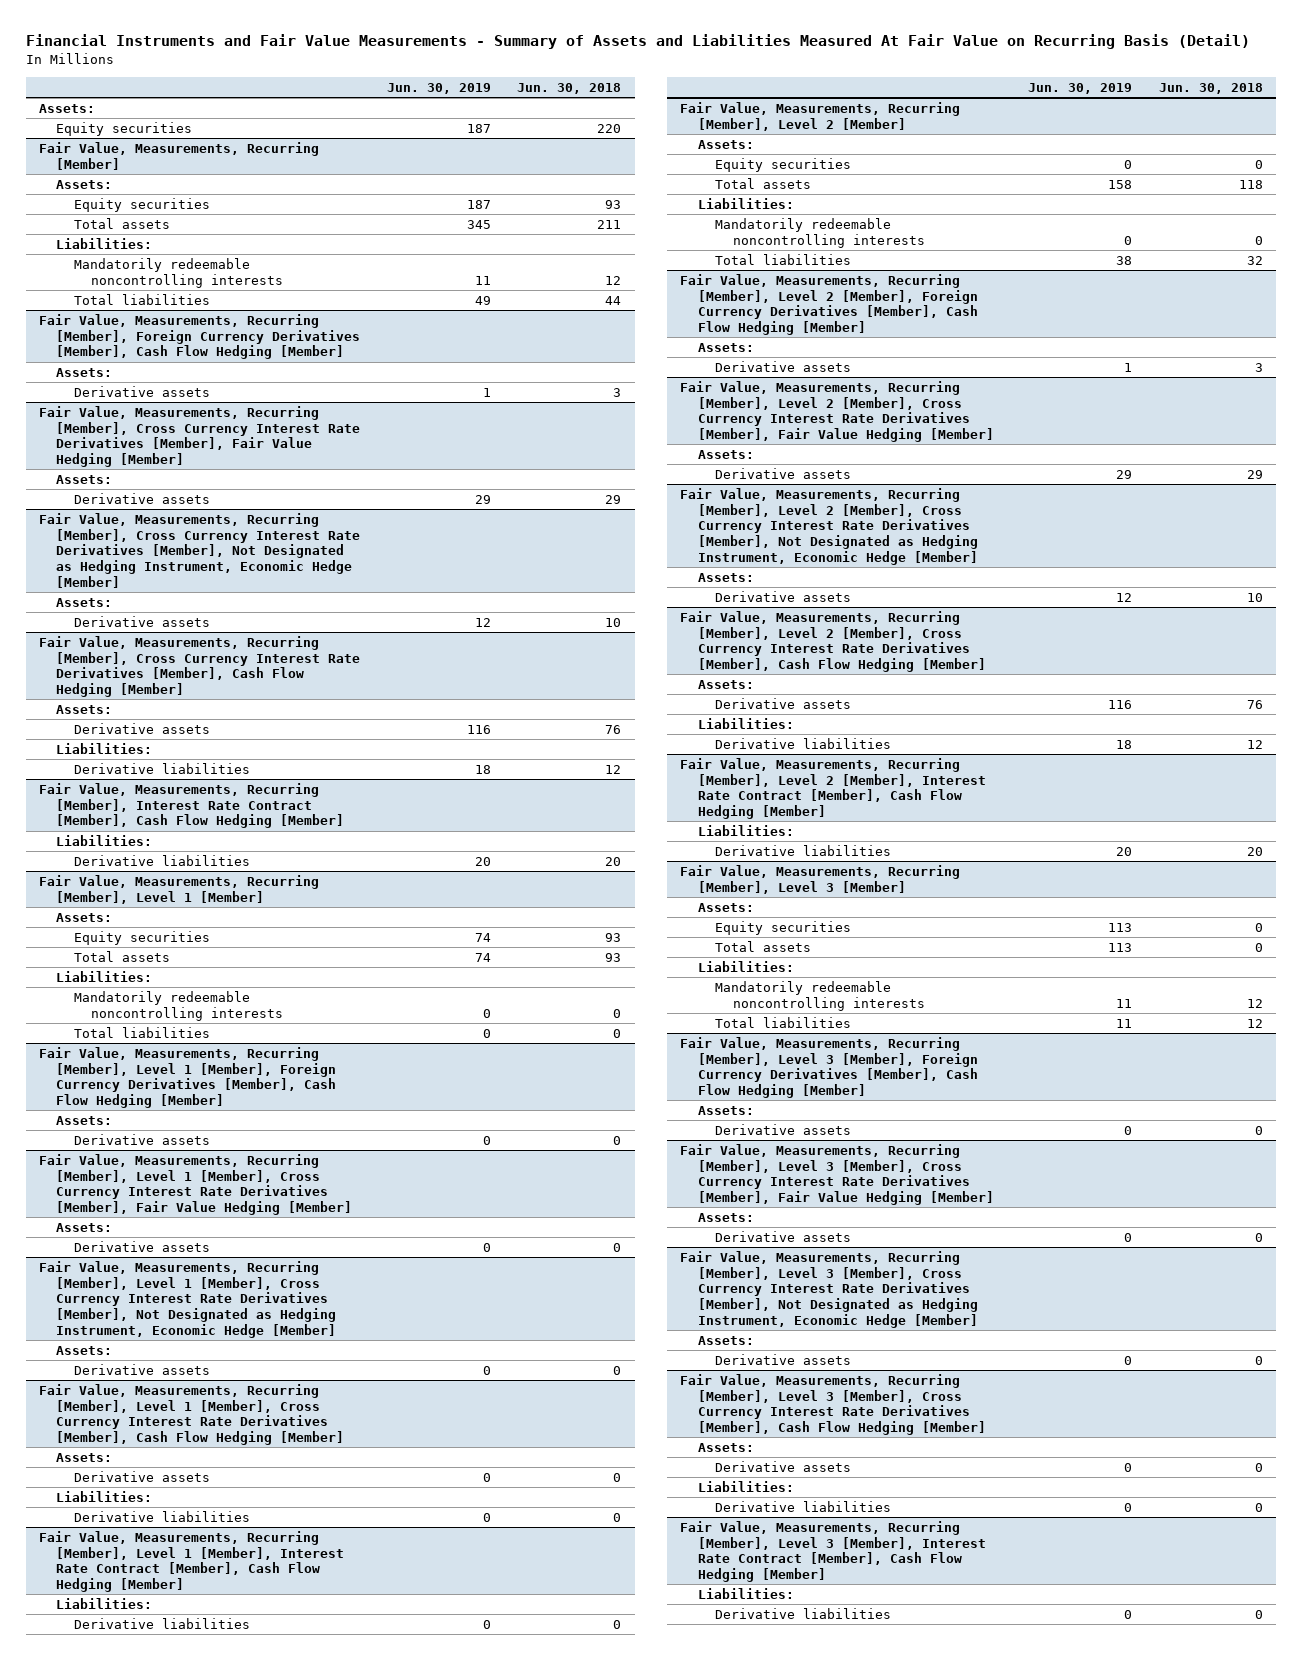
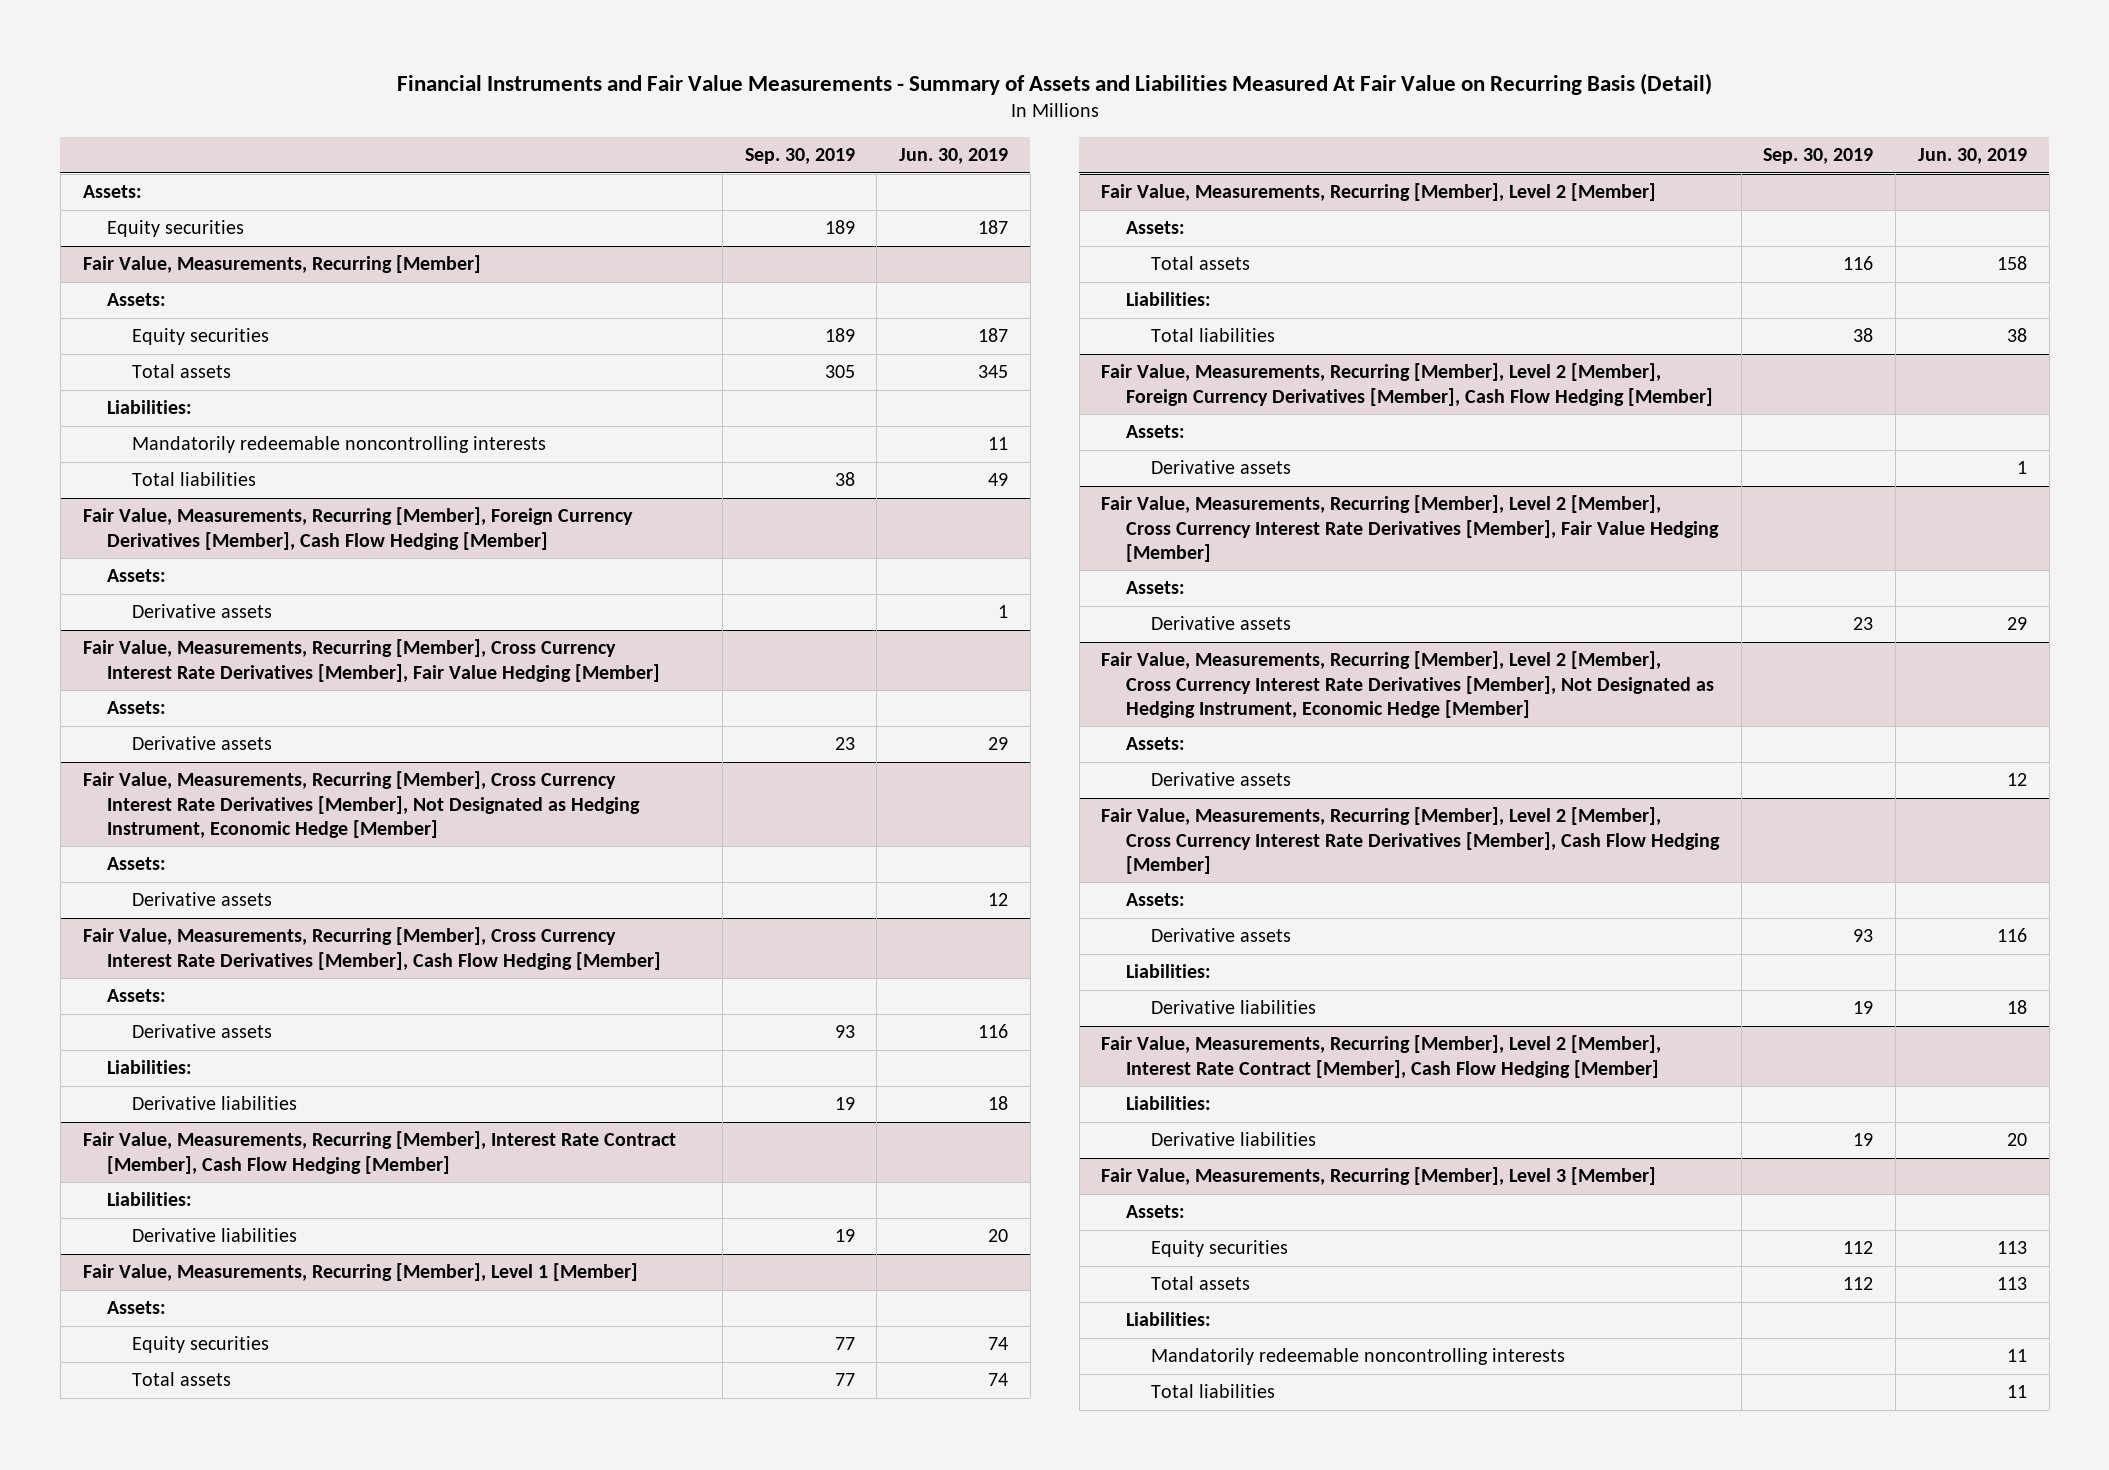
- | Jun. 30, 2019 | Jun. 30, 2018
+ | Sep. 30, 2019 | Jun. 30, 2019
@ Fair Value, Measurements, Recurring [Member], Level 1 [Member]
- Liabilities:
- Mandatorily redeemable noncontrolling interests | 0 | 0
- Total liabilities | 0 | 0
- Fair Value, Measurements, Recurring [Member], Level 1 [Member], Foreign Currency Derivatives [Member], Cash Flow Hedging [Member]
- Assets:
- Derivative assets | 0 | 0
- Fair Value, Measurements, Recurring [Member], Level 1 [Member], Cross Currency Interest Rate Derivatives [Member], Fair Value Hedging [Member]
- Assets:
- Derivative assets | 0 | 0
- Fair Value, Measurements, Recurring [Member], Level 1 [Member], Cross Currency Interest Rate Derivatives [Member], Not Designated as Hedging Instrument, Economic Hedge [Member]
- Assets:
- Derivative assets | 0 | 0
- Fair Value, Measurements, Recurring [Member], Level 1 [Member], Cross Currency Interest Rate Derivatives [Member], Cash Flow Hedging [Member]
- Assets:
- Derivative assets | 0 | 0
- Liabilities:
- Derivative liabilities | 0 | 0
- Fair Value, Measurements, Recurring [Member], Level 1 [Member], Interest Rate Contract [Member], Cash Flow Hedging [Member]
- Liabilities:
- Derivative liabilities | 0 | 0
@ Fair Value, Measurements, Recurring [Member], Level 2 [Member]
- Equity securities | 0 | 0
- Mandatorily redeemable noncontrolling interests | 0 | 0
- Fair Value, Measurements, Recurring [Member], Level 3 [Member], Foreign Currency Derivatives [Member], Cash Flow Hedging [Member]
- Assets:
- Derivative assets | 0 | 0
- Fair Value, Measurements, Recurring [Member], Level 3 [Member], Cross Currency Interest Rate Derivatives [Member], Fair Value Hedging [Member]
- Assets:
- Derivative assets | 0 | 0
- Fair Value, Measurements, Recurring [Member], Level 3 [Member], Cross Currency Interest Rate Derivatives [Member], Not Designated as Hedging Instrument, Economic Hedge [Member]
- Assets:
- Derivative assets | 0 | 0
- Fair Value, Measurements, Recurring [Member], Level 3 [Member], Cross Currency Interest Rate Derivatives [Member], Cash Flow Hedging [Member]
- Assets:
- Derivative assets | 0 | 0
- Liabilities:
- Derivative liabilities | 0 | 0
- Fair Value, Measurements, Recurring [Member], Level 3 [Member], Interest Rate Contract [Member], Cash Flow Hedging [Member]
- Liabilities:
- Derivative liabilities | 0 | 0

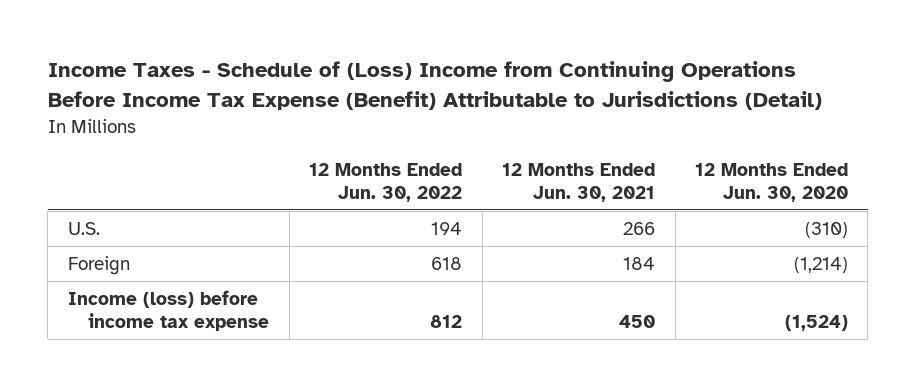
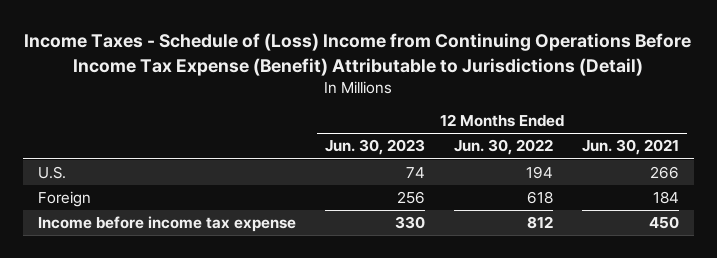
- | 12 Months Ended Jun. 30, 2022 | 12 Months Ended Jun. 30, 2021 | 12 Months Ended Jun. 30, 2020
+ | 12 Months Ended Jun. 30, 2023 | 12 Months Ended Jun. 30, 2022 | 12 Months Ended Jun. 30, 2021
- Income (loss) before income tax expense | 812 | 450 | (1,524)
+ Income before income tax expense | 330 | 812 | 450

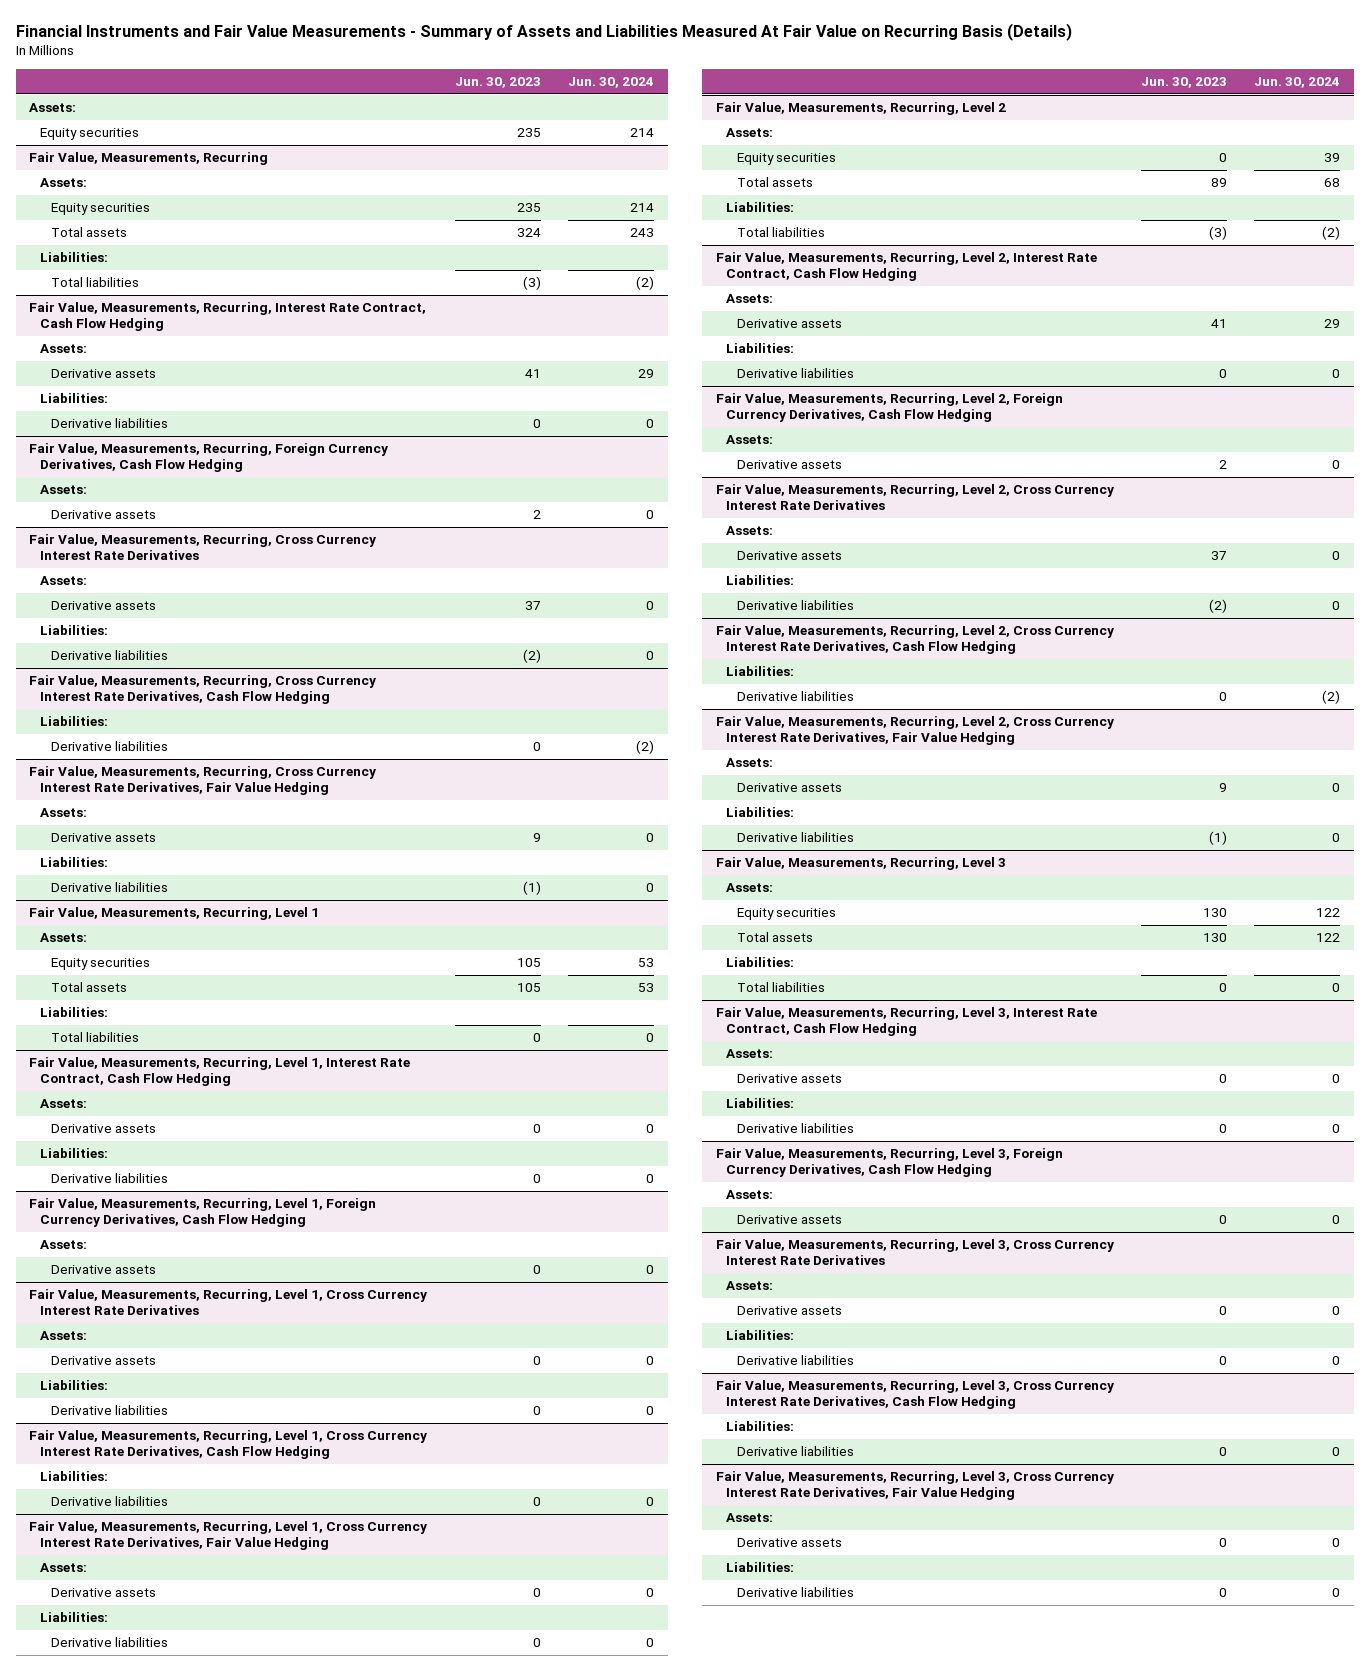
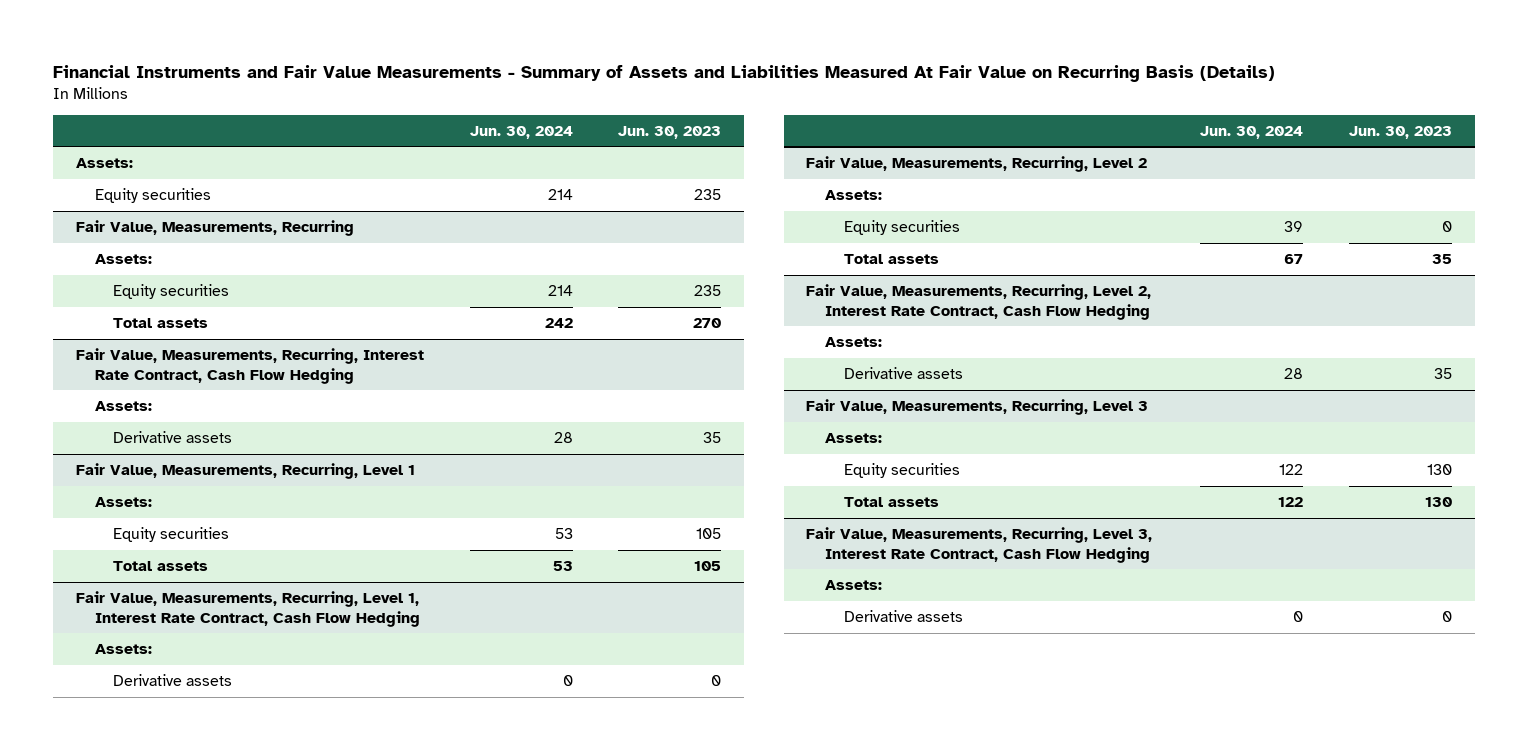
- | Jun. 30, 2023 | Jun. 30, 2024
+ | Jun. 30, 2024 | Jun. 30, 2023
@ Fair Value, Measurements, Recurring
- Total assets | 324 | 243
- Liabilities:
- Total liabilities | (3) | (2)
+ Total assets | 242 | 270
@ Fair Value, Measurements, Recurring, Interest Rate Contract, Cash Flow Hedging
- Derivative assets | 41 | 29
- Liabilities:
- Derivative liabilities | 0 | 0
- Fair Value, Measurements, Recurring, Foreign Currency Derivatives, Cash Flow Hedging
- Assets:
- Derivative assets | 2 | 0
- Fair Value, Measurements, Recurring, Cross Currency Interest Rate Derivatives
- Assets:
- Derivative assets | 37 | 0
- Liabilities:
- Derivative liabilities | (2) | 0
- Fair Value, Measurements, Recurring, Cross Currency Interest Rate Derivatives, Cash Flow Hedging
- Liabilities:
- Derivative liabilities | 0 | (2)
- Fair Value, Measurements, Recurring, Cross Currency Interest Rate Derivatives, Fair Value Hedging
- Assets:
- Derivative assets | 9 | 0
- Liabilities:
- Derivative liabilities | (1) | 0
@ Fair Value, Measurements, Recurring, Interest Rate Contract, Cash Flow Hedging
+ Derivative assets | 28 | 35
@ Fair Value, Measurements, Recurring, Level 1
- Liabilities:
- Total liabilities | 0 | 0
@ Fair Value, Measurements, Recurring, Level 1, Interest Rate Contract, Cash Flow Hedging
- Liabilities:
- Derivative liabilities | 0 | 0
- Fair Value, Measurements, Recurring, Level 1, Foreign Currency Derivatives, Cash Flow Hedging
- Assets:
- Derivative assets | 0 | 0
- Fair Value, Measurements, Recurring, Level 1, Cross Currency Interest Rate Derivatives
- Assets:
- Derivative assets | 0 | 0
- Liabilities:
- Derivative liabilities | 0 | 0
- Fair Value, Measurements, Recurring, Level 1, Cross Currency Interest Rate Derivatives, Cash Flow Hedging
- Liabilities:
- Derivative liabilities | 0 | 0
- Fair Value, Measurements, Recurring, Level 1, Cross Currency Interest Rate Derivatives, Fair Value Hedging
- Assets:
- Derivative assets | 0 | 0
- Liabilities:
- Derivative liabilities | 0 | 0
@ Fair Value, Measurements, Recurring, Level 2
- Total assets | 89 | 68
- Liabilities:
- Total liabilities | (3) | (2)
+ Total assets | 67 | 35
@ Fair Value, Measurements, Recurring, Level 2, Interest Rate Contract, Cash Flow Hedging
- Derivative assets | 41 | 29
- Liabilities:
- Derivative liabilities | 0 | 0
- Fair Value, Measurements, Recurring, Level 2, Foreign Currency Derivatives, Cash Flow Hedging
- Assets:
- Derivative assets | 2 | 0
- Fair Value, Measurements, Recurring, Level 2, Cross Currency Interest Rate Derivatives
- Assets:
- Derivative assets | 37 | 0
- Liabilities:
- Derivative liabilities | (2) | 0
- Fair Value, Measurements, Recurring, Level 2, Cross Currency Interest Rate Derivatives, Cash Flow Hedging
- Liabilities:
- Derivative liabilities | 0 | (2)
- Fair Value, Measurements, Recurring, Level 2, Cross Currency Interest Rate Derivatives, Fair Value Hedging
- Assets:
- Derivative assets | 9 | 0
- Liabilities:
- Derivative liabilities | (1) | 0
@ Fair Value, Measurements, Recurring, Level 2, Interest Rate Contract, Cash Flow Hedging
+ Derivative assets | 28 | 35
@ Fair Value, Measurements, Recurring, Level 3
- Liabilities:
- Total liabilities | 0 | 0
@ Fair Value, Measurements, Recurring, Level 3, Interest Rate Contract, Cash Flow Hedging
- Liabilities:
- Derivative liabilities | 0 | 0
- Fair Value, Measurements, Recurring, Level 3, Foreign Currency Derivatives, Cash Flow Hedging
- Assets:
- Derivative assets | 0 | 0
- Fair Value, Measurements, Recurring, Level 3, Cross Currency Interest Rate Derivatives
- Assets:
- Derivative assets | 0 | 0
- Liabilities:
- Derivative liabilities | 0 | 0
- Fair Value, Measurements, Recurring, Level 3, Cross Currency Interest Rate Derivatives, Cash Flow Hedging
- Liabilities:
- Derivative liabilities | 0 | 0
- Fair Value, Measurements, Recurring, Level 3, Cross Currency Interest Rate Derivatives, Fair Value Hedging
- Assets:
- Derivative assets | 0 | 0
- Liabilities:
- Derivative liabilities | 0 | 0

